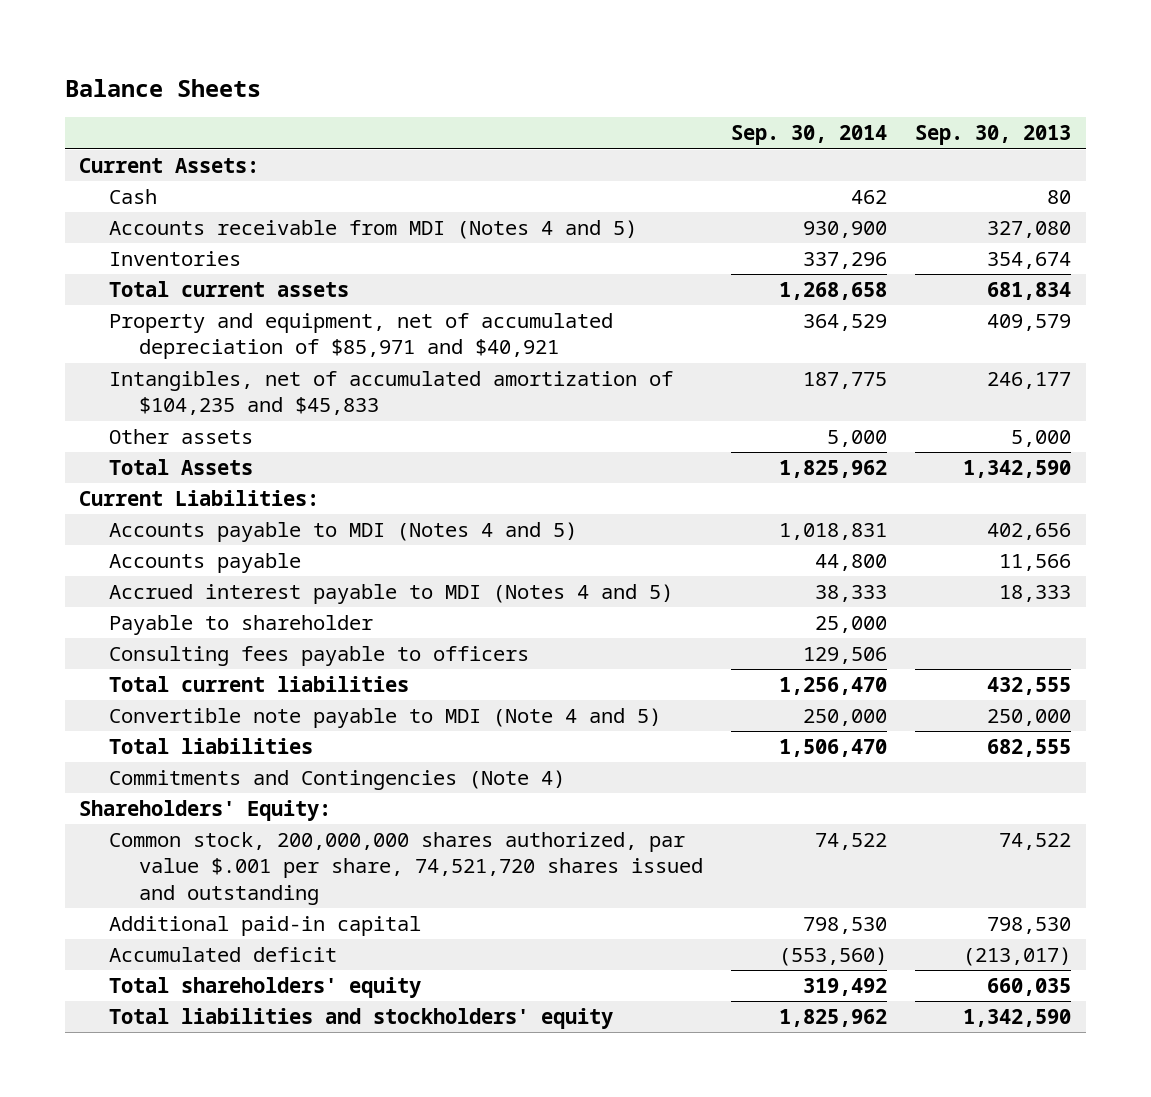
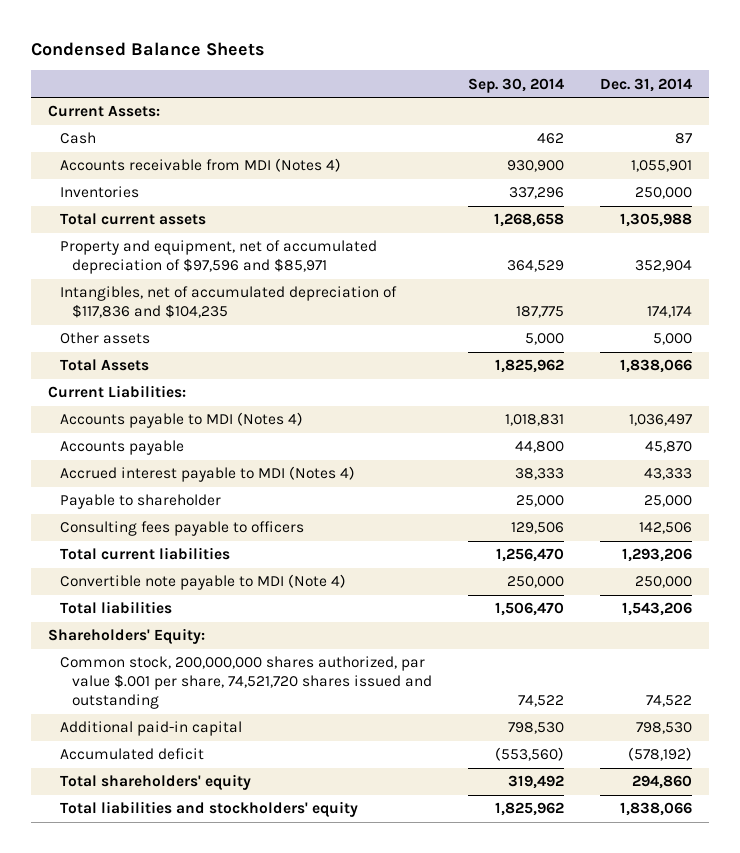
- Balance Sheets
+ Condensed Balance Sheets
- | Sep. 30, 2014 | Sep. 30, 2013
+ | Sep. 30, 2014 | Dec. 31, 2014
- Accounts receivable from MDI (Notes 4 and 5) | 930,900 | 327,080
+ Accounts receivable from MDI (Notes 4) | 930,900 | 1,055,901
- Property and equipment, net of accumulated depreciation of $85,971 and $40,921 | 364,529 | 409,579
- Intangibles, net of accumulated amortization of $104,235 and $45,833 | 187,775 | 246,177
+ Property and equipment, net of accumulated depreciation of $97,596 and $85,971 | 364,529 | 352,904
+ Intangibles, net of accumulated depreciation of $117,836 and $104,235 | 187,775 | 174,174
- Accounts payable to MDI (Notes 4 and 5) | 1,018,831 | 402,656
+ Accounts payable to MDI (Notes 4) | 1,018,831 | 1,036,497
- Accrued interest payable to MDI (Notes 4 and 5) | 38,333 | 18,333
+ Accrued interest payable to MDI (Notes 4) | 38,333 | 43,333
- Convertible note payable to MDI (Note 4 and 5) | 250,000 | 250,000
+ Convertible note payable to MDI (Note 4) | 250,000 | 250,000
- Commitments and Contingencies (Note 4)

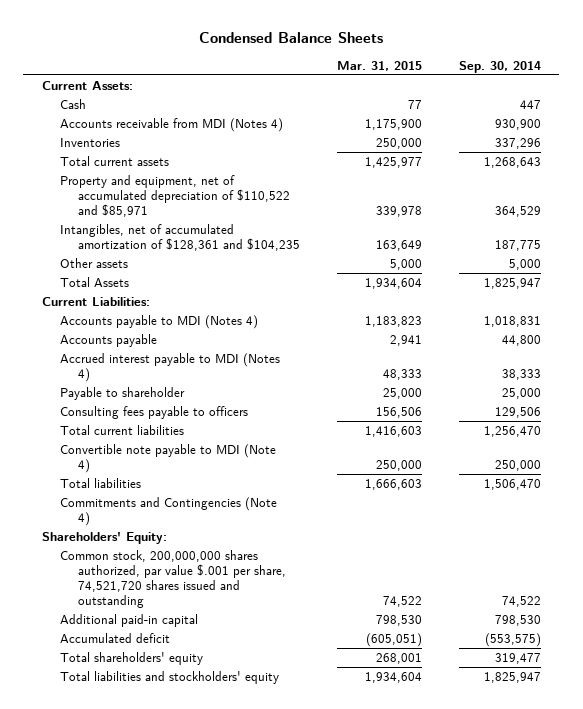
- | Sep. 30, 2014 | Dec. 31, 2014
+ | Mar. 31, 2015 | Sep. 30, 2014
- Cash | 462 | 87
+ Cash | 77 | 447
- Total current assets | 1,268,658 | 1,305,988
- Property and equipment, net of accumulated depreciation of $97,596 and $85,971 | 364,529 | 352,904
- Intangibles, net of accumulated depreciation of $117,836 and $104,235 | 187,775 | 174,174
+ Total current assets | 1,425,977 | 1,268,643
+ Property and equipment, net of accumulated depreciation of $110,522 and $85,971 | 339,978 | 364,529
+ Intangibles, net of accumulated amortization of $128,361 and $104,235 | 163,649 | 187,775
- Total Assets | 1,825,962 | 1,838,066
+ Total Assets | 1,934,604 | 1,825,947
+ Commitments and Contingencies (Note 4)
- Accumulated deficit | (553,560) | (578,192)
- Total shareholders' equity | 319,492 | 294,860
- Total liabilities and stockholders' equity | 1,825,962 | 1,838,066
+ Accumulated deficit | (605,051) | (553,575)
+ Total shareholders' equity | 268,001 | 319,477
+ Total liabilities and stockholders' equity | 1,934,604 | 1,825,947

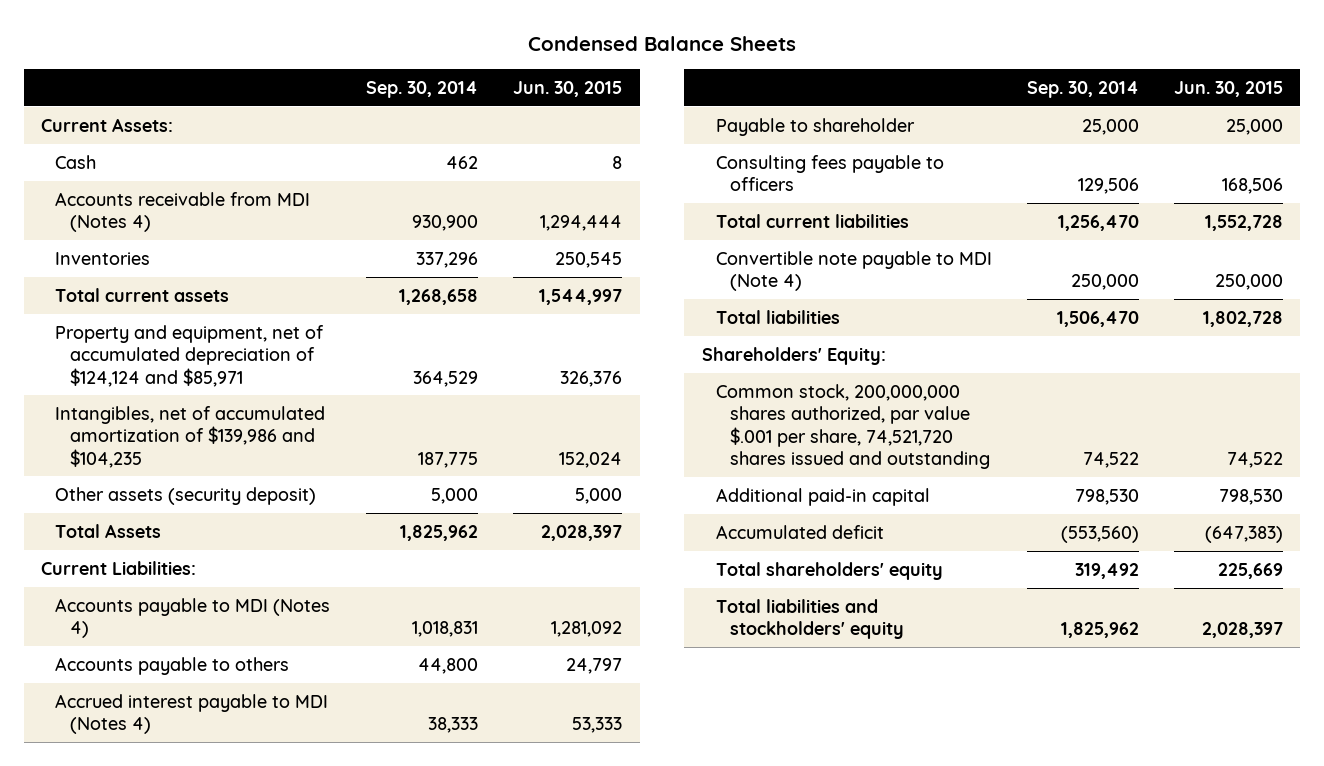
- | Mar. 31, 2015 | Sep. 30, 2014
+ | Sep. 30, 2014 | Jun. 30, 2015
- Cash | 77 | 447
+ Cash | 462 | 8
- Total current assets | 1,425,977 | 1,268,643
- Property and equipment, net of accumulated depreciation of $110,522 and $85,971 | 339,978 | 364,529
- Intangibles, net of accumulated amortization of $128,361 and $104,235 | 163,649 | 187,775
- Other assets | 5,000 | 5,000
- Total Assets | 1,934,604 | 1,825,947
+ Total current assets | 1,268,658 | 1,544,997
+ Property and equipment, net of accumulated depreciation of $124,124 and $85,971 | 364,529 | 326,376
+ Intangibles, net of accumulated amortization of $139,986 and $104,235 | 187,775 | 152,024
+ Other assets (security deposit) | 5,000 | 5,000
+ Total Assets | 1,825,962 | 2,028,397
- Accounts payable | 2,941 | 44,800
+ Accounts payable to others | 44,800 | 24,797
- Commitments and Contingencies (Note 4)
- Accumulated deficit | (605,051) | (553,575)
- Total shareholders' equity | 268,001 | 319,477
- Total liabilities and stockholders' equity | 1,934,604 | 1,825,947
+ Accumulated deficit | (553,560) | (647,383)
+ Total shareholders' equity | 319,492 | 225,669
+ Total liabilities and stockholders' equity | 1,825,962 | 2,028,397

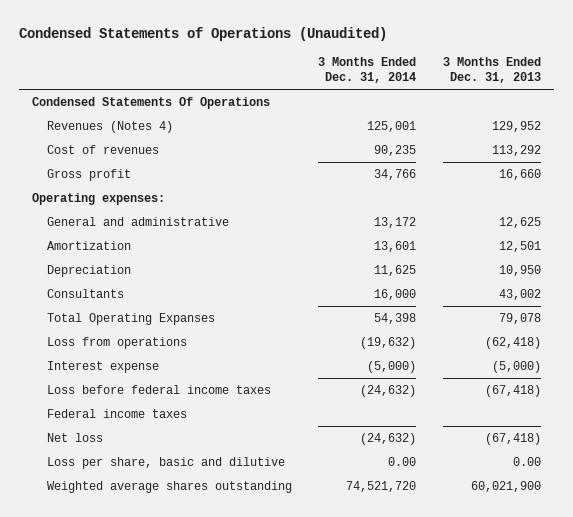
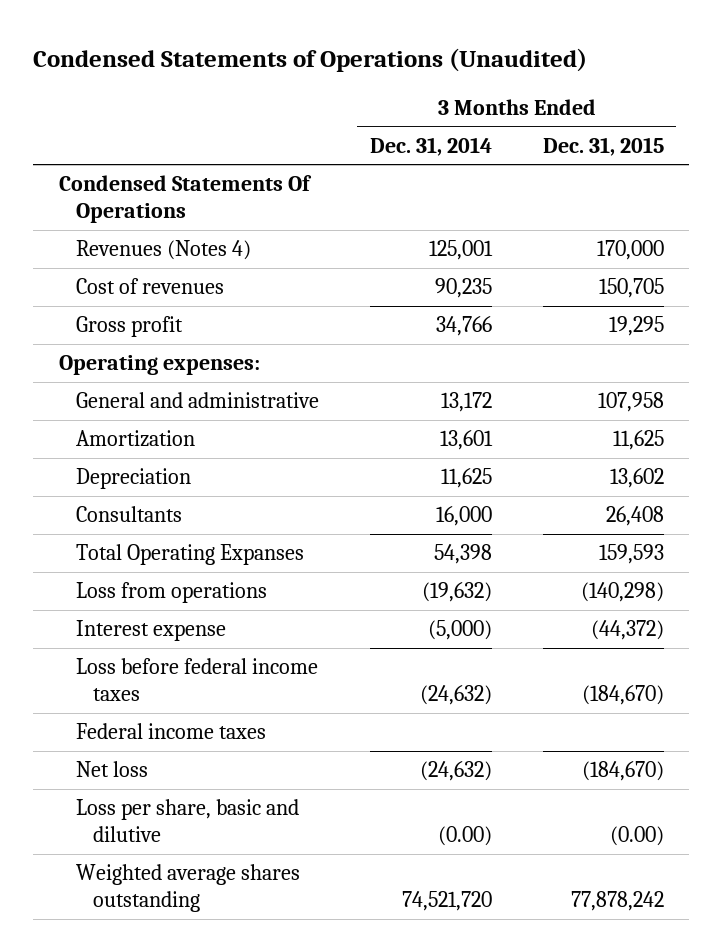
- | 3 Months Ended Dec. 31, 2014 | 3 Months Ended Dec. 31, 2013
+ | 3 Months Ended Dec. 31, 2014 | 3 Months Ended Dec. 31, 2015
- Loss per share, basic and dilutive | 0.00 | 0.00
+ Loss per share, basic and dilutive | (0.00) | (0.00)

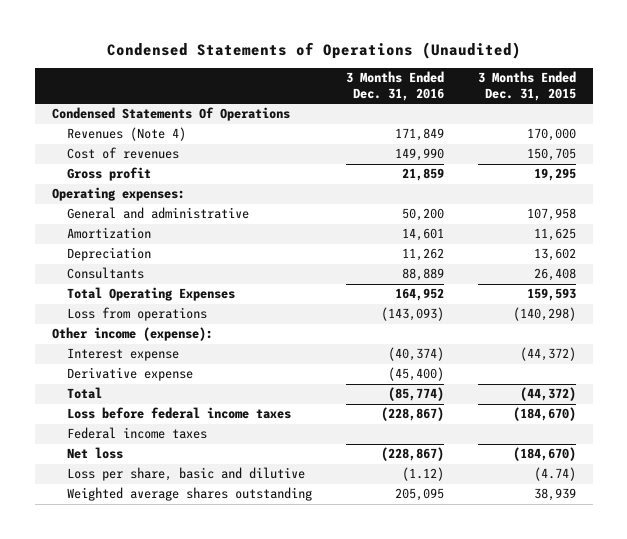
- | 3 Months Ended Dec. 31, 2014 | 3 Months Ended Dec. 31, 2015
+ | 3 Months Ended Dec. 31, 2016 | 3 Months Ended Dec. 31, 2015
- Revenues (Notes 4) | 125,001 | 170,000
+ Revenues (Note 4) | 171,849 | 170,000
- Total Operating Expanses | 54,398 | 159,593
+ Total Operating Expenses | 164,952 | 159,593
+ Other income (expense):
+ Derivative expense | (45,400) |
+ Total | (85,774) | (44,372)
- Loss per share, basic and dilutive | (0.00) | (0.00)
- Weighted average shares outstanding | 74,521,720 | 77,878,242
+ Loss per share, basic and dilutive | (1.12) | (4.74)
+ Weighted average shares outstanding | 205,095 | 38,939

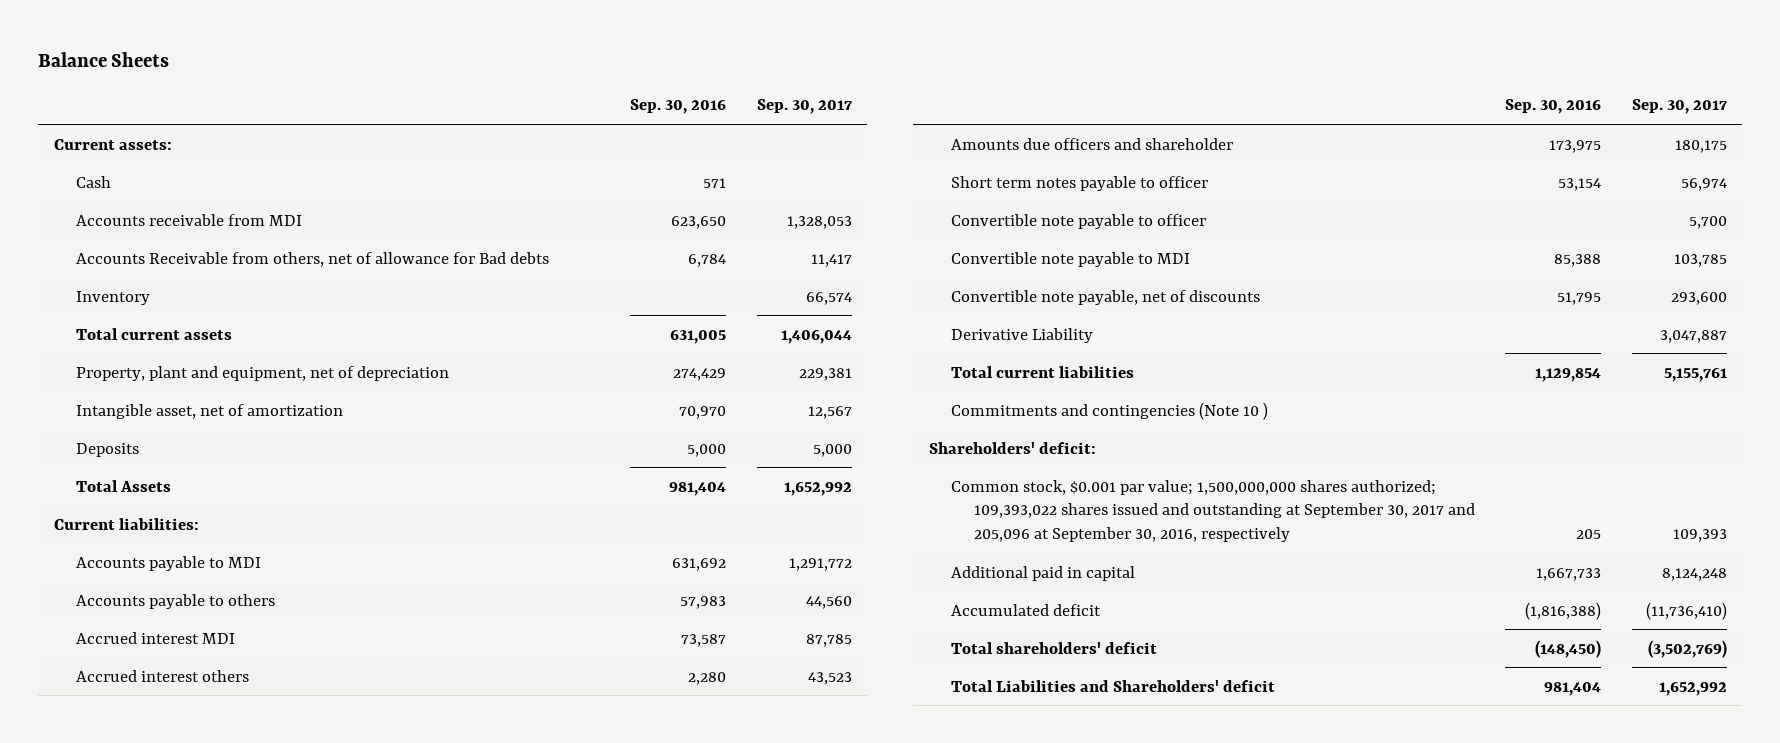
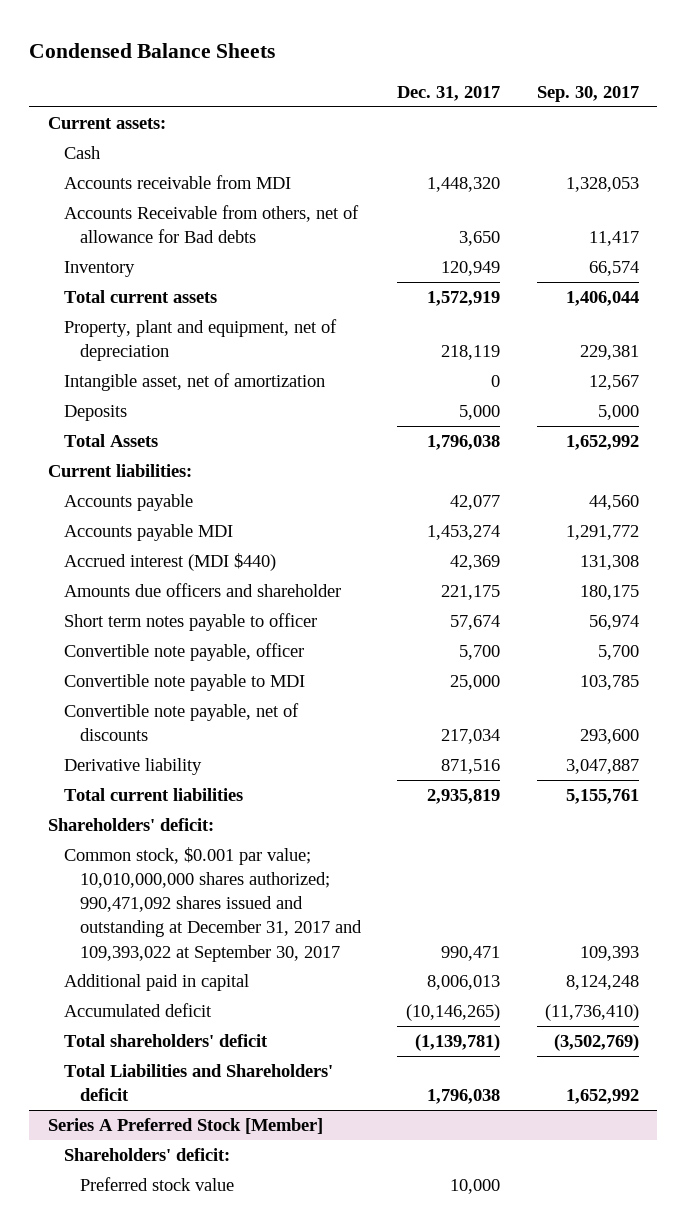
- Balance Sheets
+ Condensed Balance Sheets
- | Sep. 30, 2016 | Sep. 30, 2017
+ | Dec. 31, 2017 | Sep. 30, 2017
- Accounts payable to MDI | 631,692 | 1,291,772
- Accounts payable to others | 57,983 | 44,560
- Accrued interest MDI | 73,587 | 87,785
- Accrued interest others | 2,280 | 43,523
+ Accounts payable | 42,077 | 44,560
+ Accounts payable MDI | 1,453,274 | 1,291,772
+ Accrued interest (MDI $440) | 42,369 | 131,308
- Convertible note payable to officer | | 5,700
+ Convertible note payable, officer | 5,700 | 5,700
- Derivative Liability | | 3,047,887
+ Derivative liability | 871,516 | 3,047,887
- Commitments and contingencies (Note 10 )
- Common stock, $0.001 par value; 1,500,000,000 shares authorized; 109,393,022 shares issued and outstanding at September 30, 2017 and 205,096 at September 30, 2016, respectively | 205 | 109,393
+ Common stock, $0.001 par value; 10,010,000,000 shares authorized; 990,471,092 shares issued and outstanding at December 31, 2017 and 109,393,022 at September 30, 2017 | 990,471 | 109,393
+ Series A Preferred Stock [Member]
+ Shareholders' deficit:
+ Preferred stock value | 10,000 |

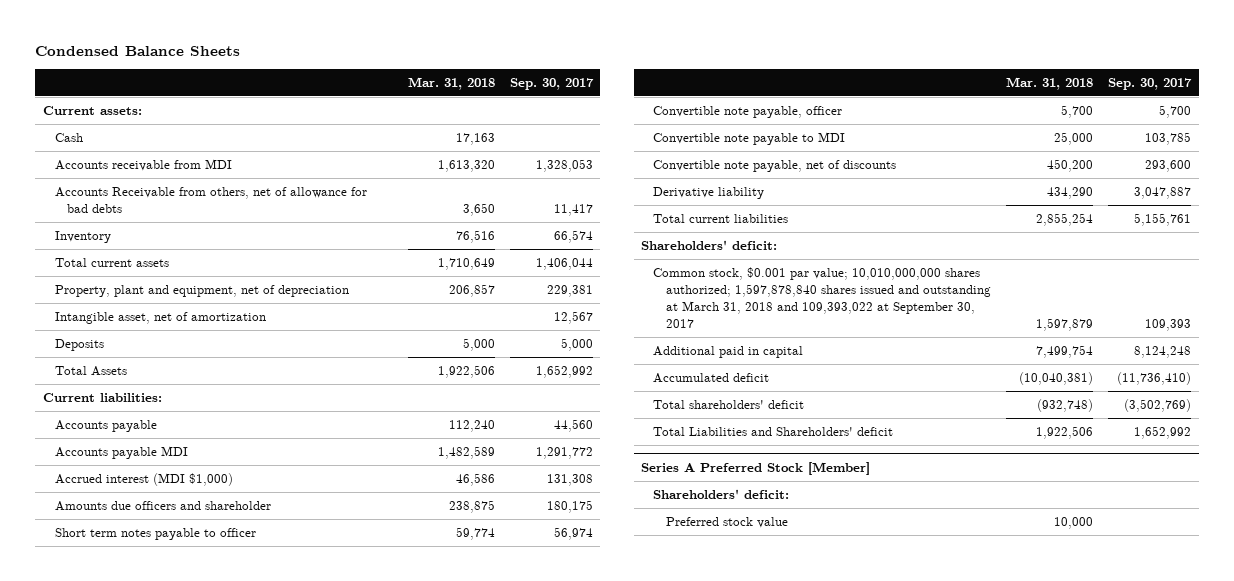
- | Dec. 31, 2017 | Sep. 30, 2017
+ | Mar. 31, 2018 | Sep. 30, 2017
- Accounts Receivable from others, net of allowance for Bad debts | 3,650 | 11,417
+ Accounts Receivable from others, net of allowance for bad debts | 3,650 | 11,417
- Accrued interest (MDI $440) | 42,369 | 131,308
+ Accrued interest (MDI $1,000) | 46,586 | 131,308
- Common stock, $0.001 par value; 10,010,000,000 shares authorized; 990,471,092 shares issued and outstanding at December 31, 2017 and 109,393,022 at September 30, 2017 | 990,471 | 109,393
+ Common stock, $0.001 par value; 10,010,000,000 shares authorized; 1,597,878,840 shares issued and outstanding at March 31, 2018 and 109,393,022 at September 30, 2017 | 1,597,879 | 109,393

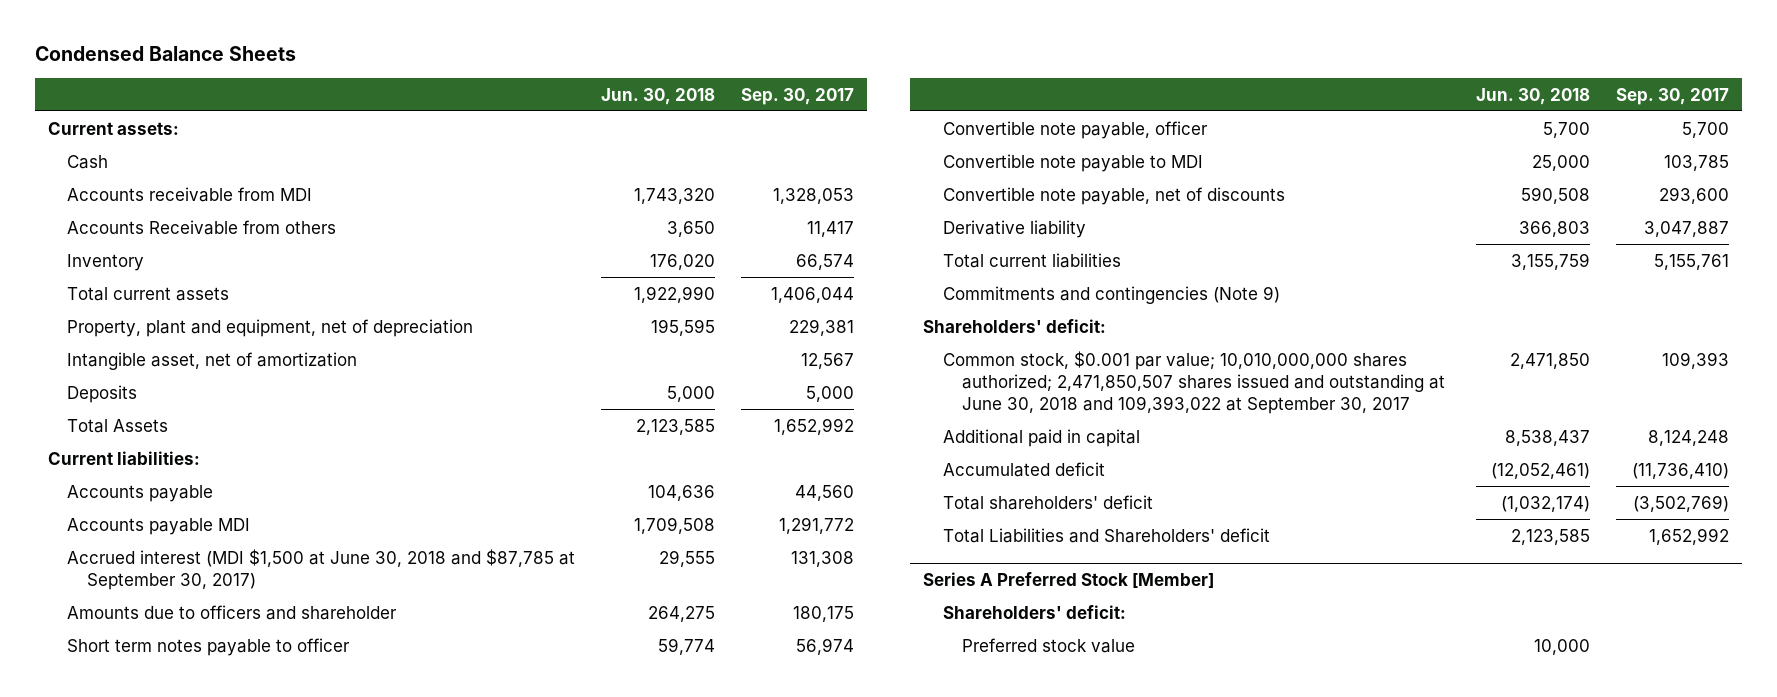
- | Mar. 31, 2018 | Sep. 30, 2017
+ | Jun. 30, 2018 | Sep. 30, 2017
- Accounts Receivable from others, net of allowance for bad debts | 3,650 | 11,417
+ Accounts Receivable from others | 3,650 | 11,417
- Accrued interest (MDI $1,000) | 46,586 | 131,308
- Amounts due officers and shareholder | 238,875 | 180,175
+ Accrued interest (MDI $1,500 at June 30, 2018 and $87,785 at September 30, 2017) | 29,555 | 131,308
+ Amounts due to officers and shareholder | 264,275 | 180,175
+ Commitments and contingencies (Note 9)
- Common stock, $0.001 par value; 10,010,000,000 shares authorized; 1,597,878,840 shares issued and outstanding at March 31, 2018 and 109,393,022 at September 30, 2017 | 1,597,879 | 109,393
+ Common stock, $0.001 par value; 10,010,000,000 shares authorized; 2,471,850,507 shares issued and outstanding at June 30, 2018 and 109,393,022 at September 30, 2017 | 2,471,850 | 109,393

